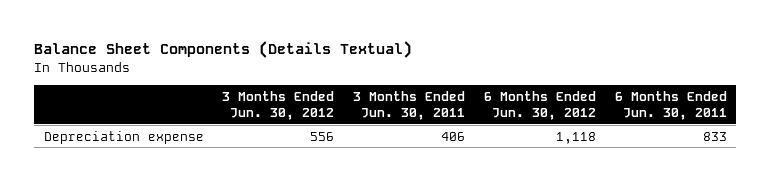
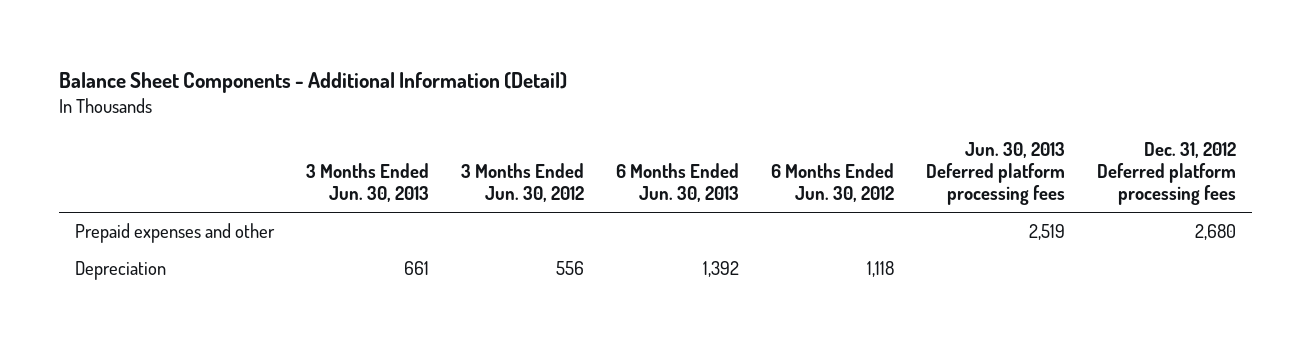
- Balance Sheet Components (Details Textual)
+ Balance Sheet Components - Additional Information (Detail)
- | 3 Months Ended Jun. 30, 2012 | 3 Months Ended Jun. 30, 2011 | 6 Months Ended Jun. 30, 2012 | 6 Months Ended Jun. 30, 2011
+ | 3 Months Ended Jun. 30, 2013 | 3 Months Ended Jun. 30, 2012 | 6 Months Ended Jun. 30, 2013 | 6 Months Ended Jun. 30, 2012 | Jun. 30, 2013 Deferred platform processing fees | Dec. 31, 2012 Deferred platform processing fees
- Depreciation expense | 556 | 406 | 1,118 | 833
+ Prepaid expenses and other | | | | | 2,519 | 2,680
+ Depreciation | 661 | 556 | 1,392 | 1,118 | |

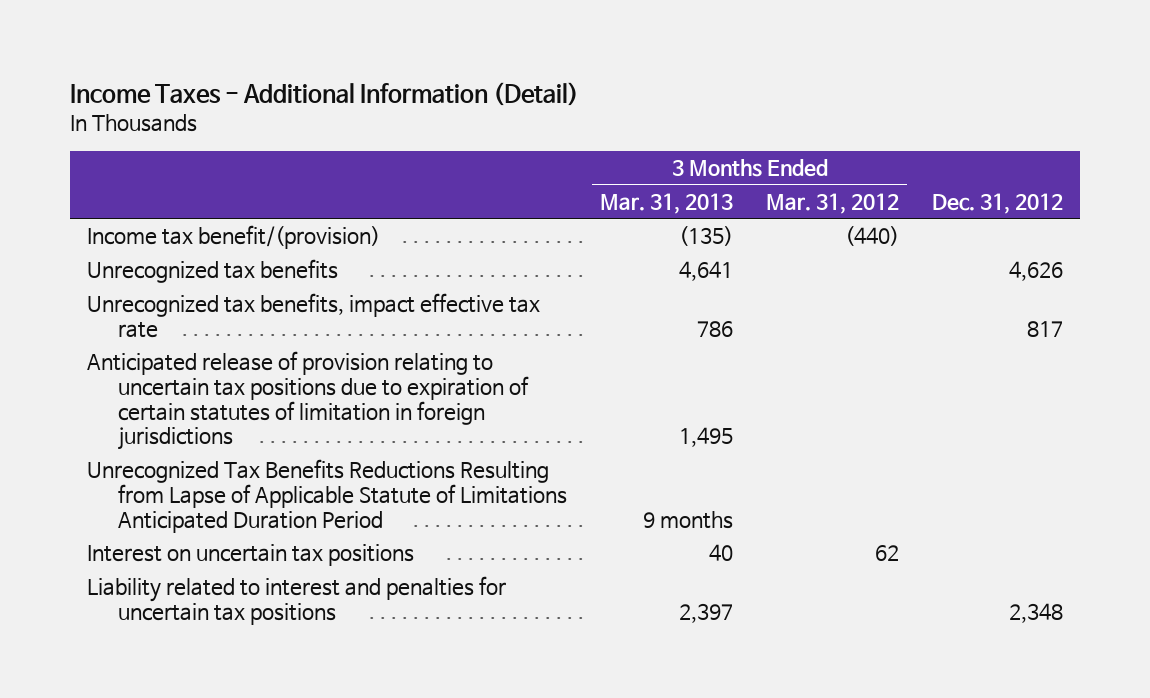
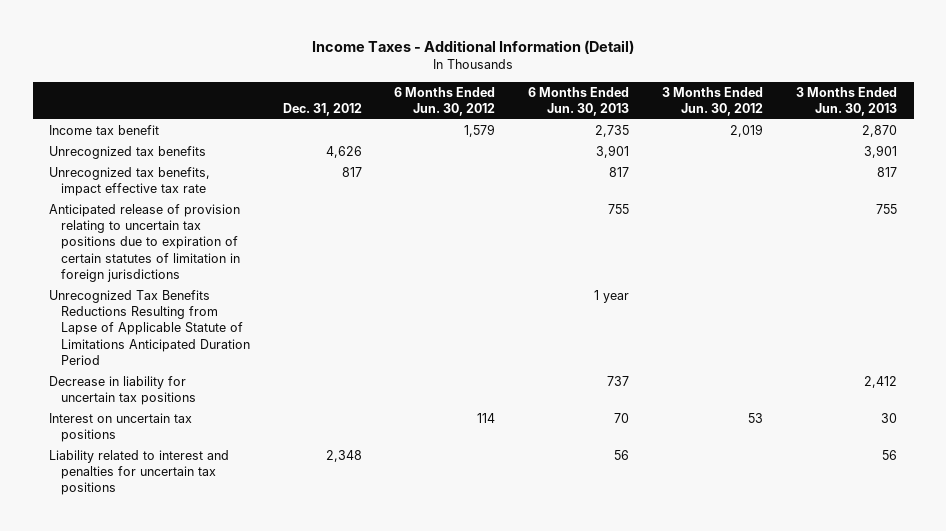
- | 3 Months Ended Mar. 31, 2013 | 3 Months Ended Mar. 31, 2012 | Dec. 31, 2012
+ | Dec. 31, 2012 | 6 Months Ended Jun. 30, 2012 | 6 Months Ended Jun. 30, 2013 | 3 Months Ended Jun. 30, 2012 | 3 Months Ended Jun. 30, 2013
- Income tax benefit/(provision) | (135) | (440) |
+ Income tax benefit | | 1,579 | 2,735 | 2,019 | 2,870
+ Decrease in liability for uncertain tax positions | | | 737 | | 2,412

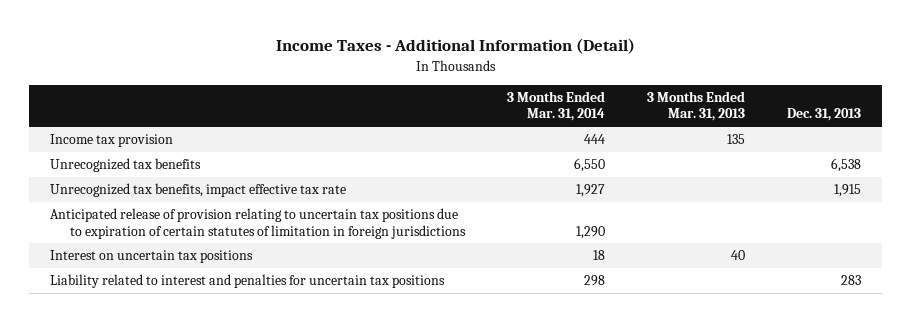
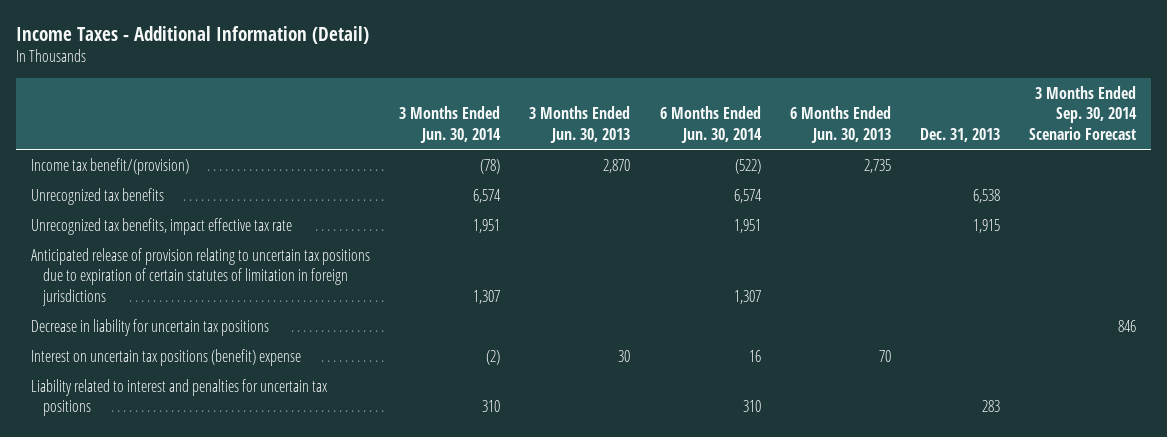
- | 3 Months Ended Mar. 31, 2014 | 3 Months Ended Mar. 31, 2013 | Dec. 31, 2013
+ | 3 Months Ended Jun. 30, 2014 | 3 Months Ended Jun. 30, 2013 | 6 Months Ended Jun. 30, 2014 | 6 Months Ended Jun. 30, 2013 | Dec. 31, 2013 | 3 Months Ended Sep. 30, 2014 Scenario Forecast
- Income tax provision | 444 | 135 |
+ Income tax benefit/(provision) | (78) | 2,870 | (522) | 2,735 | |
- Interest on uncertain tax positions | 18 | 40 |
+ Decrease in liability for uncertain tax positions | | | | | | 846
+ Interest on uncertain tax positions (benefit) expense | (2) | 30 | 16 | 70 | |

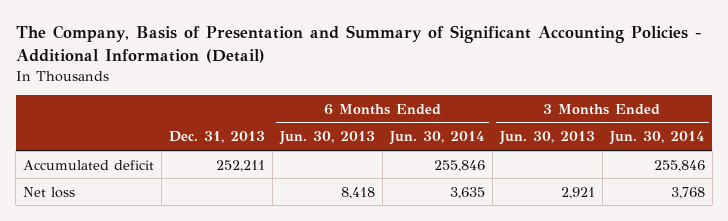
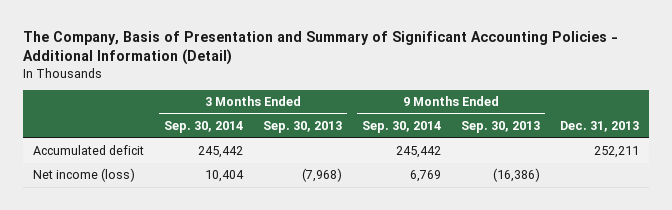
- | Dec. 31, 2013 | 6 Months Ended Jun. 30, 2013 | 6 Months Ended Jun. 30, 2014 | 3 Months Ended Jun. 30, 2013 | 3 Months Ended Jun. 30, 2014
+ | 3 Months Ended Sep. 30, 2014 | 3 Months Ended Sep. 30, 2013 | 9 Months Ended Sep. 30, 2014 | 9 Months Ended Sep. 30, 2013 | Dec. 31, 2013
- Net loss | | 8,418 | 3,635 | 2,921 | 3,768
+ Net income (loss) | 10,404 | (7,968) | 6,769 | (16,386) |

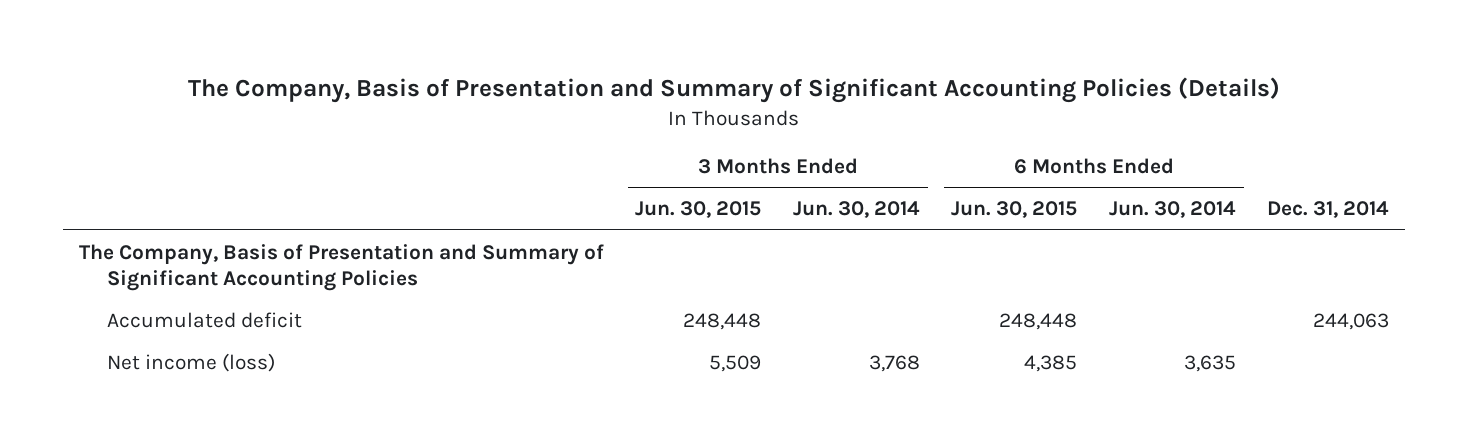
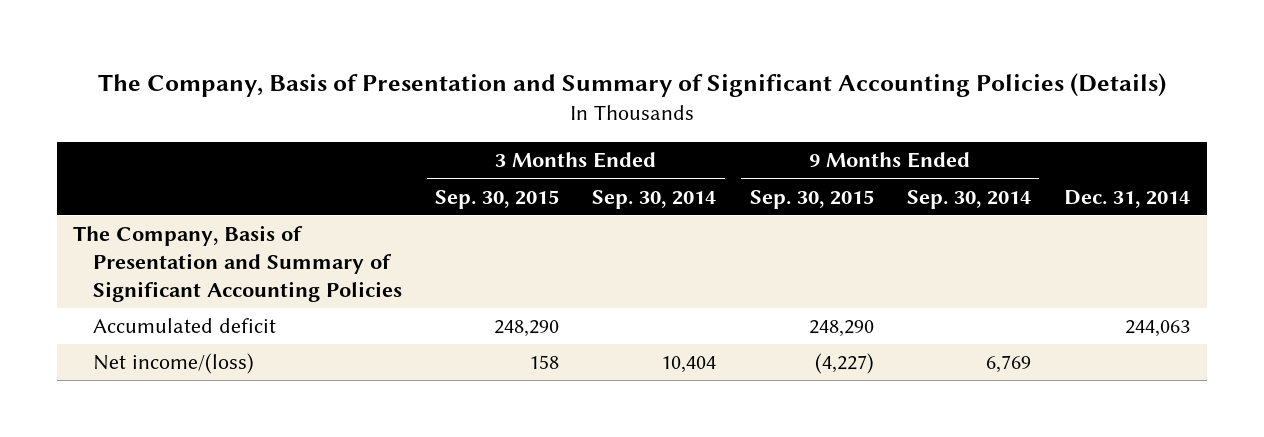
- | 3 Months Ended Jun. 30, 2015 | 3 Months Ended Jun. 30, 2014 | 6 Months Ended Jun. 30, 2015 | 6 Months Ended Jun. 30, 2014 | Dec. 31, 2014
+ | 3 Months Ended Sep. 30, 2015 | 3 Months Ended Sep. 30, 2014 | 9 Months Ended Sep. 30, 2015 | 9 Months Ended Sep. 30, 2014 | Dec. 31, 2014
- Net income (loss) | 5,509 | 3,768 | 4,385 | 3,635 |
+ Net income/(loss) | 158 | 10,404 | (4,227) | 6,769 |

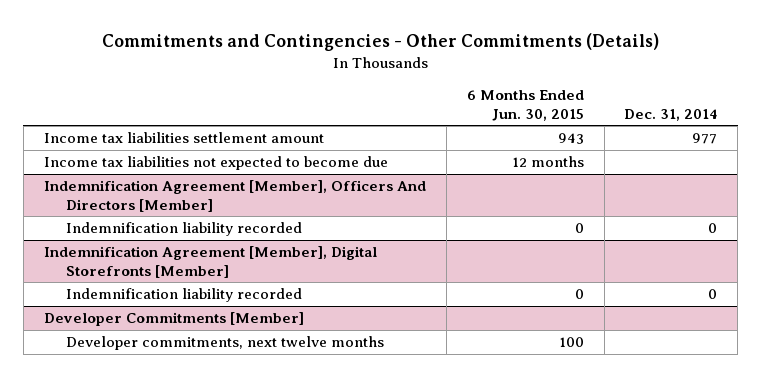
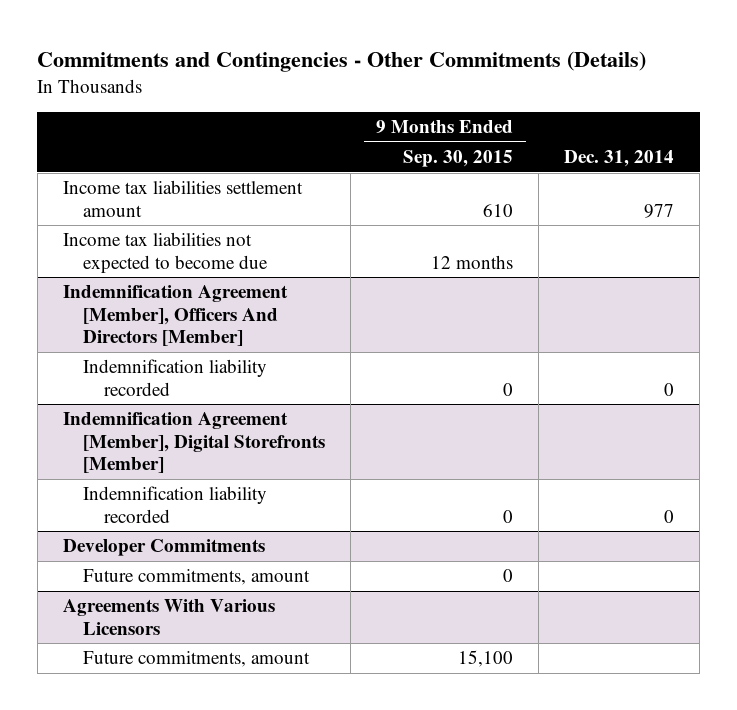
- | 6 Months Ended Jun. 30, 2015 | Dec. 31, 2014
+ | 9 Months Ended Sep. 30, 2015 | Dec. 31, 2014
- Developer Commitments [Member]
- Developer commitments, next twelve months | 100 |
+ Developer Commitments
+ Future commitments, amount | 0 |
+ Agreements With Various Licensors
+ Future commitments, amount | 15,100 |

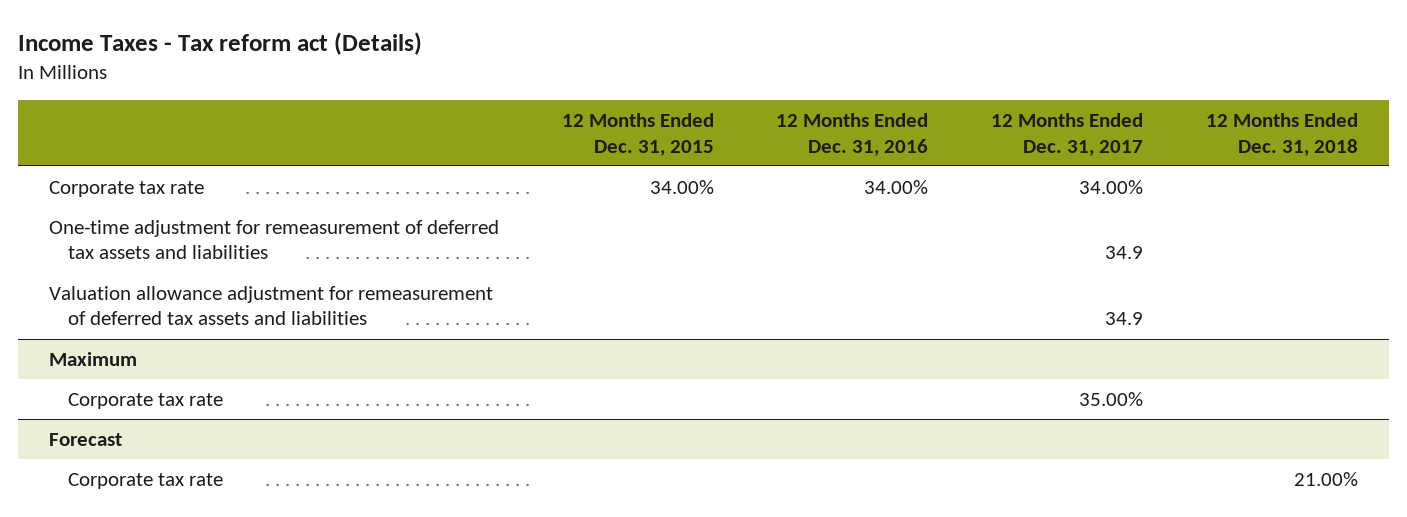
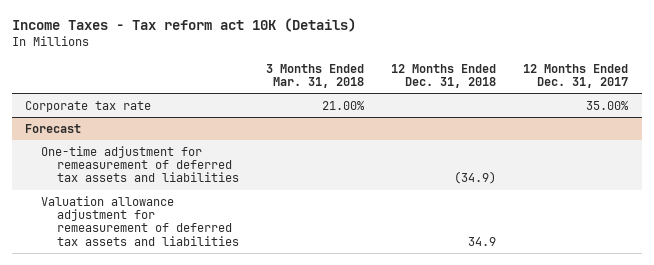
- Income Taxes - Tax reform act (Details)
+ Income Taxes - Tax reform act 10K (Details)
- | 12 Months Ended Dec. 31, 2015 | 12 Months Ended Dec. 31, 2016 | 12 Months Ended Dec. 31, 2017 | 12 Months Ended Dec. 31, 2018
+ | 3 Months Ended Mar. 31, 2018 | 12 Months Ended Dec. 31, 2018 | 12 Months Ended Dec. 31, 2017
- Corporate tax rate | 34.00% | 34.00% | 34.00% |
- One-time adjustment for remeasurement of deferred tax assets and liabilities | | | 34.9 |
- Valuation allowance adjustment for remeasurement of deferred tax assets and liabilities | | | 34.9 |
- Maximum
- Corporate tax rate | | | 35.00% |
+ Corporate tax rate | 21.00% | | 35.00%
@ Forecast
- Corporate tax rate | | | | 21.00%
+ One-time adjustment for remeasurement of deferred tax assets and liabilities | | (34.9) |
+ Valuation allowance adjustment for remeasurement of deferred tax assets and liabilities | | 34.9 |

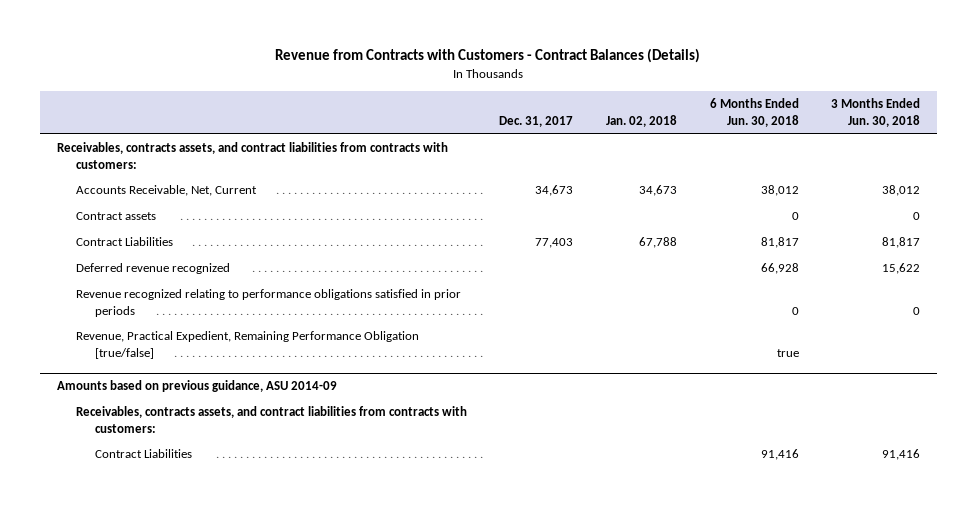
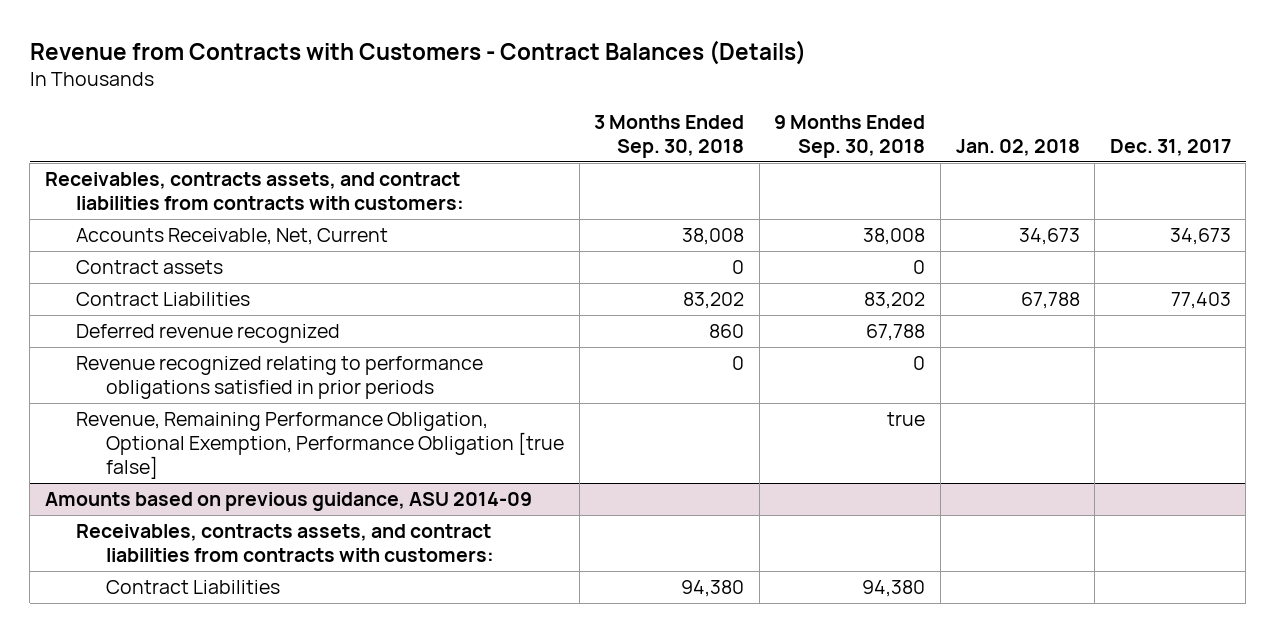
- | Dec. 31, 2017 | Jan. 02, 2018 | 6 Months Ended Jun. 30, 2018 | 3 Months Ended Jun. 30, 2018
+ | 3 Months Ended Sep. 30, 2018 | 9 Months Ended Sep. 30, 2018 | Jan. 02, 2018 | Dec. 31, 2017
- Revenue, Practical Expedient, Remaining Performance Obligation [true/false] | | | true |
+ Revenue, Remaining Performance Obligation, Optional Exemption, Performance Obligation [true false] | | true | |

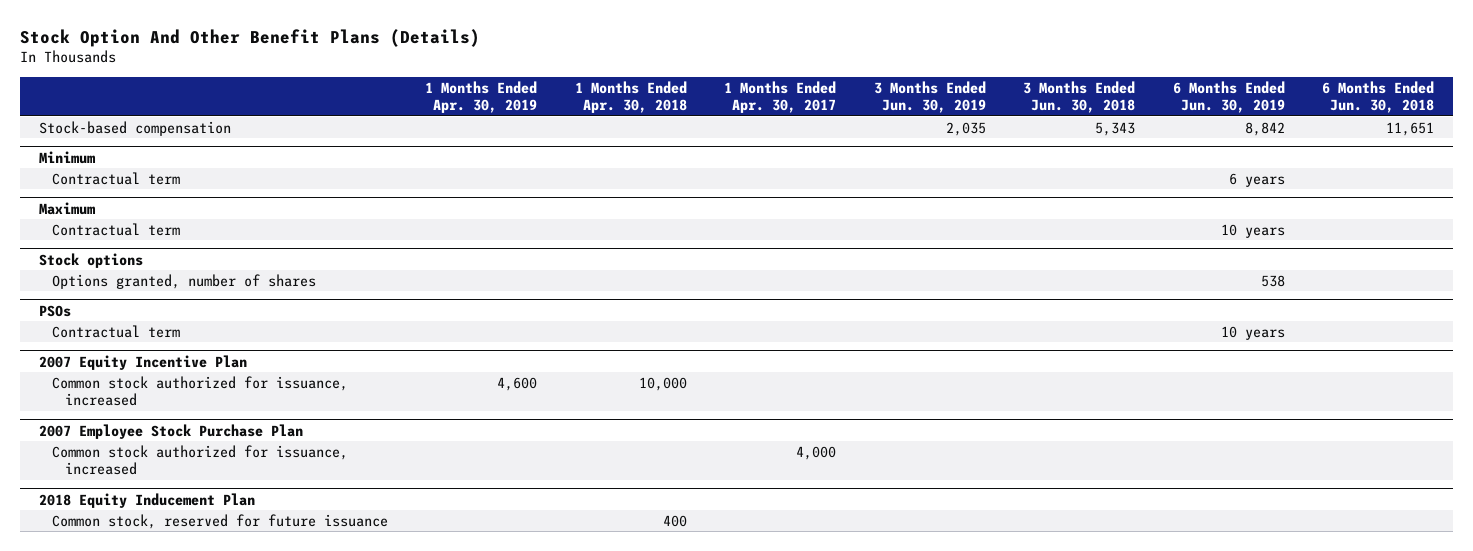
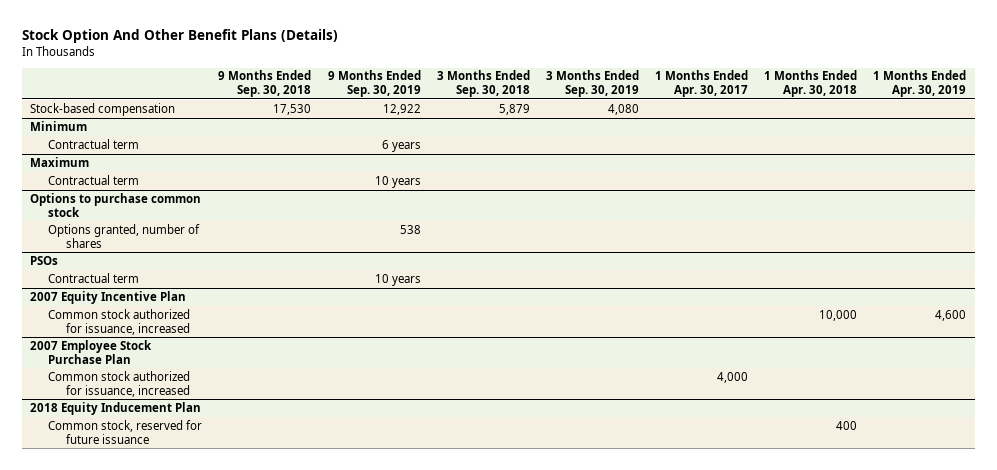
- | 1 Months Ended Apr. 30, 2019 | 1 Months Ended Apr. 30, 2018 | 1 Months Ended Apr. 30, 2017 | 3 Months Ended Jun. 30, 2019 | 3 Months Ended Jun. 30, 2018 | 6 Months Ended Jun. 30, 2019 | 6 Months Ended Jun. 30, 2018
+ | 9 Months Ended Sep. 30, 2018 | 9 Months Ended Sep. 30, 2019 | 3 Months Ended Sep. 30, 2018 | 3 Months Ended Sep. 30, 2019 | 1 Months Ended Apr. 30, 2017 | 1 Months Ended Apr. 30, 2018 | 1 Months Ended Apr. 30, 2019
- Stock options
+ Options to purchase common stock

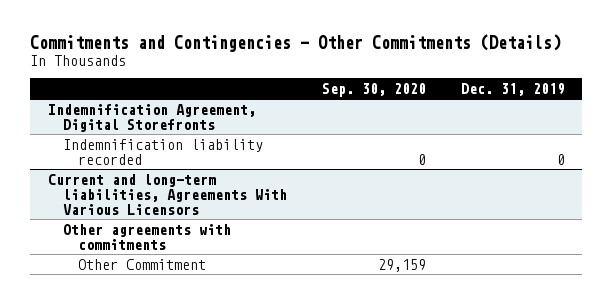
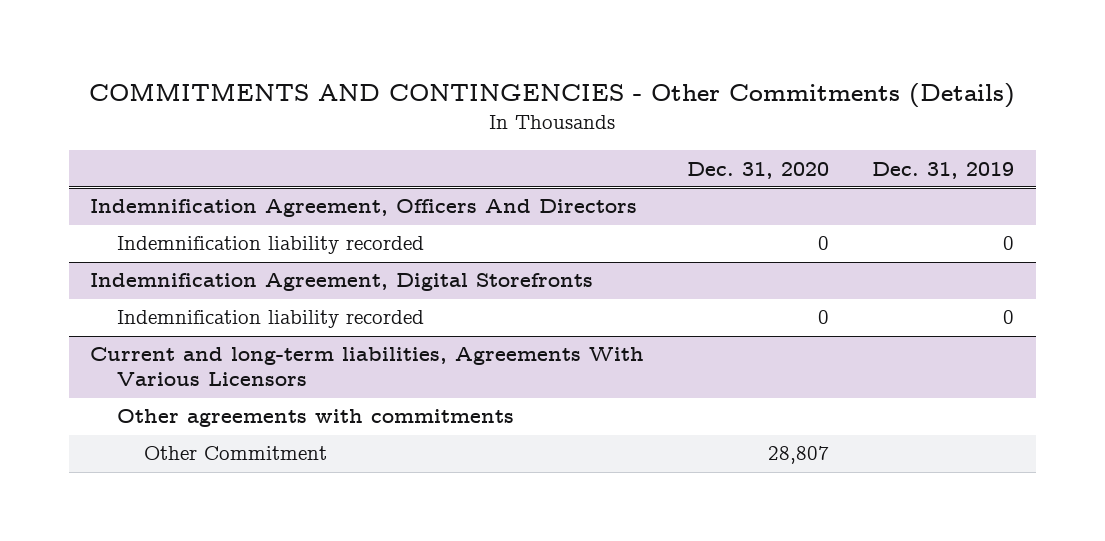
- Commitments and Contingencies - Other Commitments (Details)
+ COMMITMENTS AND CONTINGENCIES - Other Commitments (Details)
- | Sep. 30, 2020 | Dec. 31, 2019
+ | Dec. 31, 2020 | Dec. 31, 2019
+ Indemnification Agreement, Officers And Directors
+ Indemnification liability recorded | 0 | 0

